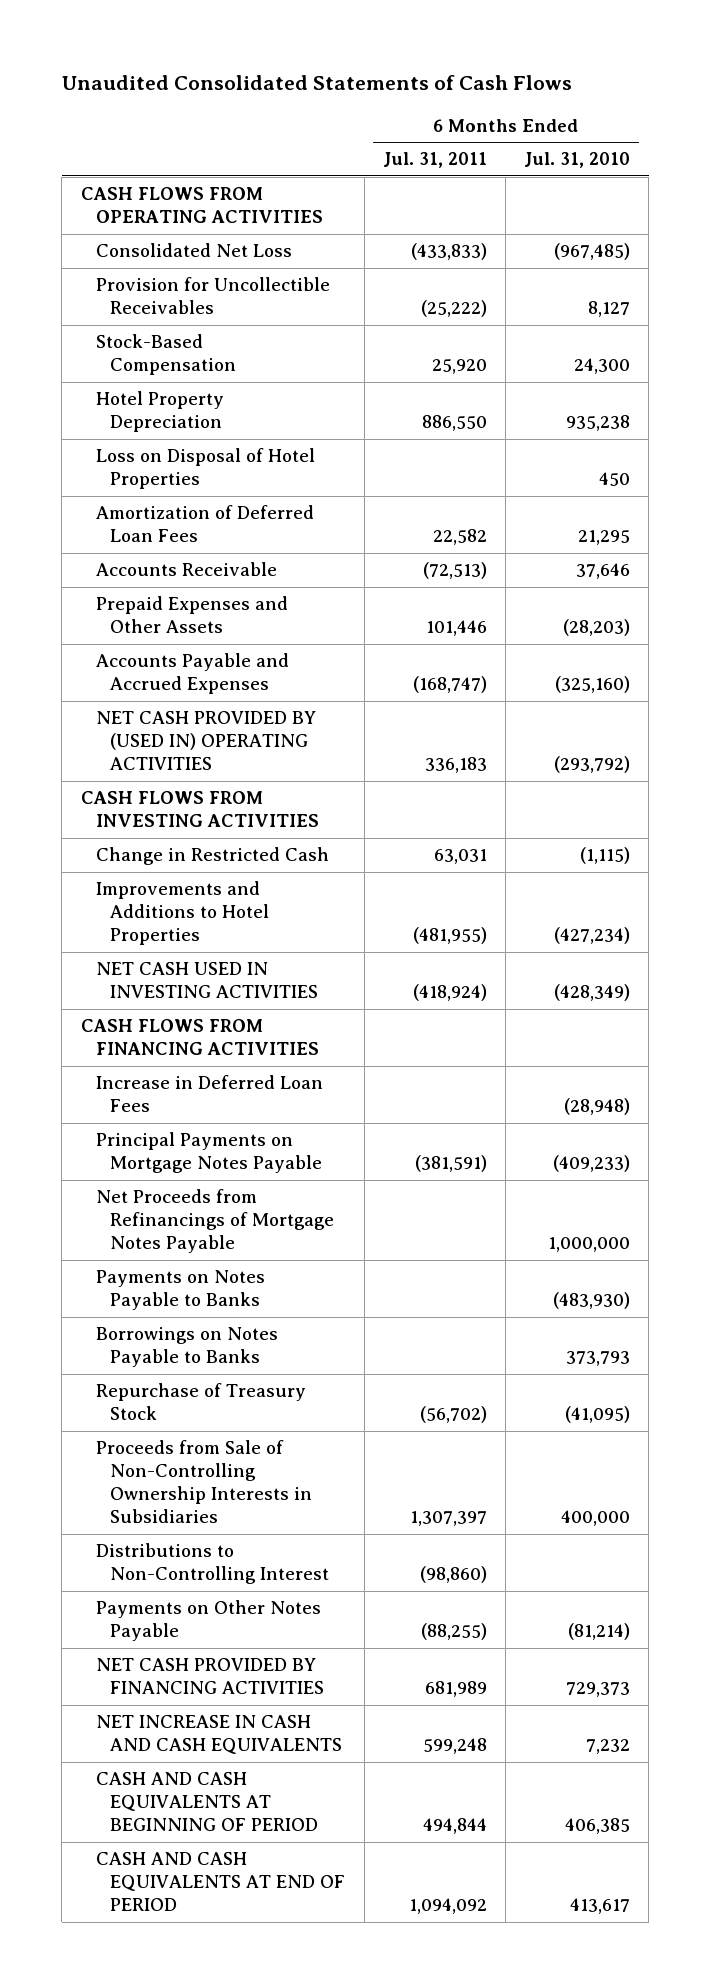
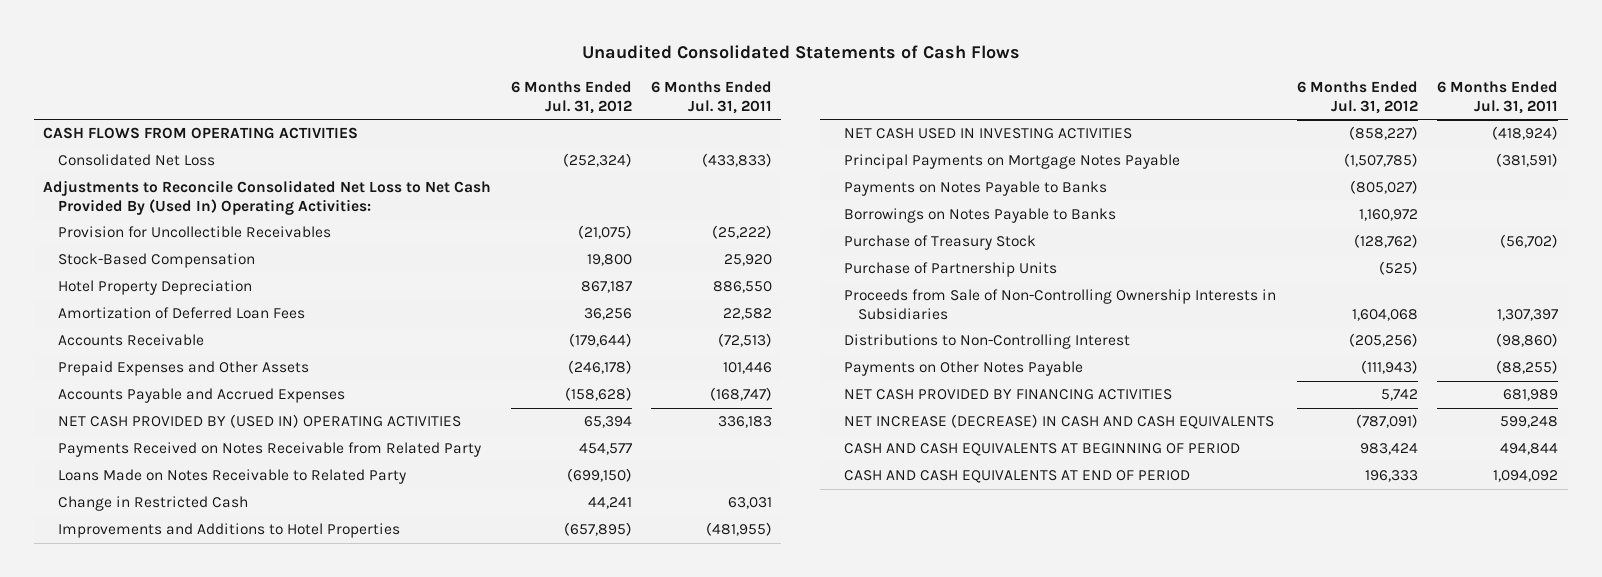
- | 6 Months Ended Jul. 31, 2011 | 6 Months Ended Jul. 31, 2010
+ | 6 Months Ended Jul. 31, 2012 | 6 Months Ended Jul. 31, 2011
+ Adjustments to Reconcile Consolidated Net Loss to Net Cash Provided By (Used In) Operating Activities:
- Loss on Disposal of Hotel Properties | | 450
- CASH FLOWS FROM INVESTING ACTIVITIES
+ Payments Received on Notes Receivable from Related Party | 454,577 |
+ Loans Made on Notes Receivable to Related Party | (699,150) |
- CASH FLOWS FROM FINANCING ACTIVITIES
- Increase in Deferred Loan Fees | | (28,948)
- Net Proceeds from Refinancings of Mortgage Notes Payable | | 1,000,000
- Repurchase of Treasury Stock | (56,702) | (41,095)
+ Purchase of Treasury Stock | (128,762) | (56,702)
+ Purchase of Partnership Units | (525) |
- NET INCREASE IN CASH AND CASH EQUIVALENTS | 599,248 | 7,232
+ NET INCREASE (DECREASE) IN CASH AND CASH EQUIVALENTS | (787,091) | 599,248

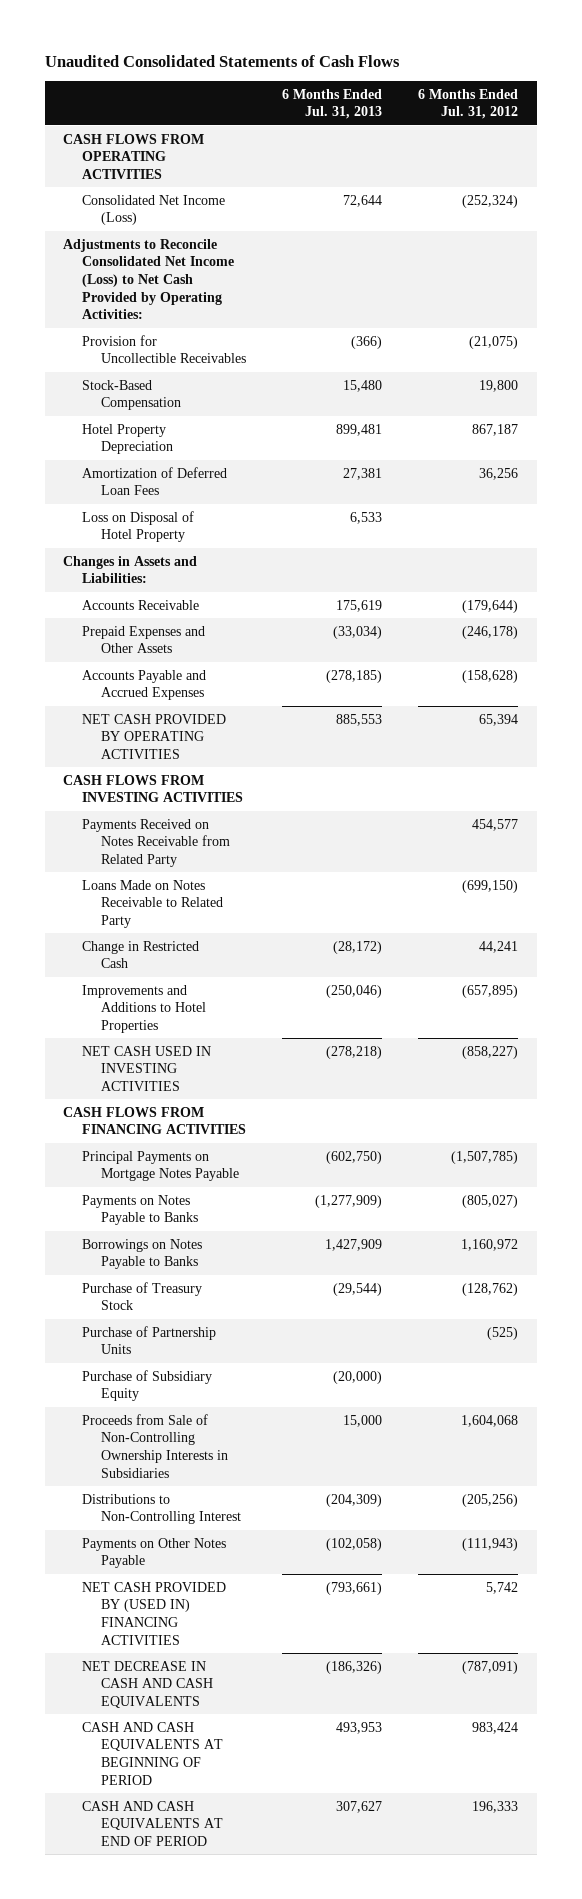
- | 6 Months Ended Jul. 31, 2012 | 6 Months Ended Jul. 31, 2011
+ | 6 Months Ended Jul. 31, 2013 | 6 Months Ended Jul. 31, 2012
- Consolidated Net Loss | (252,324) | (433,833)
- Adjustments to Reconcile Consolidated Net Loss to Net Cash Provided By (Used In) Operating Activities:
+ Consolidated Net Income (Loss) | 72,644 | (252,324)
+ Adjustments to Reconcile Consolidated Net Income (Loss) to Net Cash Provided by Operating Activities:
+ Loss on Disposal of Hotel Property | 6,533 |
+ Changes in Assets and Liabilities:
- NET CASH PROVIDED BY (USED IN) OPERATING ACTIVITIES | 65,394 | 336,183
+ NET CASH PROVIDED BY OPERATING ACTIVITIES | 885,553 | 65,394
+ CASH FLOWS FROM INVESTING ACTIVITIES
+ CASH FLOWS FROM FINANCING ACTIVITIES
+ Purchase of Subsidiary Equity | (20,000) |
- NET CASH PROVIDED BY FINANCING ACTIVITIES | 5,742 | 681,989
- NET INCREASE (DECREASE) IN CASH AND CASH EQUIVALENTS | (787,091) | 599,248
+ NET CASH PROVIDED BY (USED IN) FINANCING ACTIVITIES | (793,661) | 5,742
+ NET DECREASE IN CASH AND CASH EQUIVALENTS | (186,326) | (787,091)

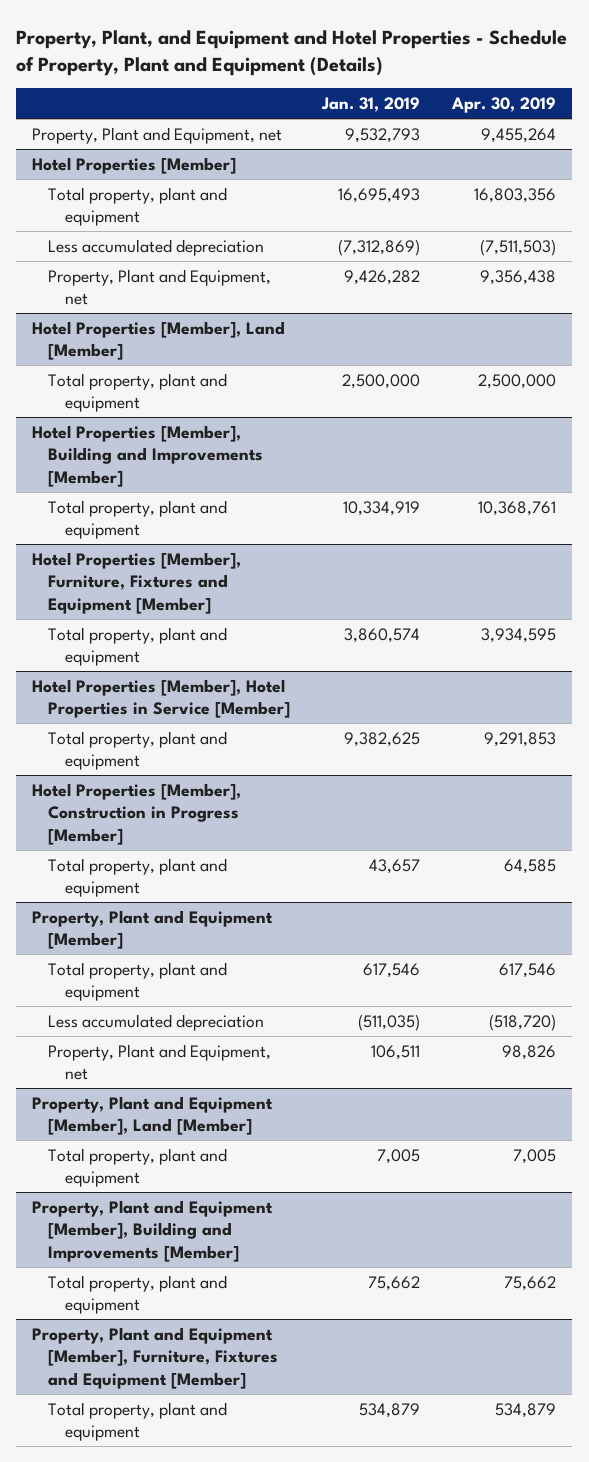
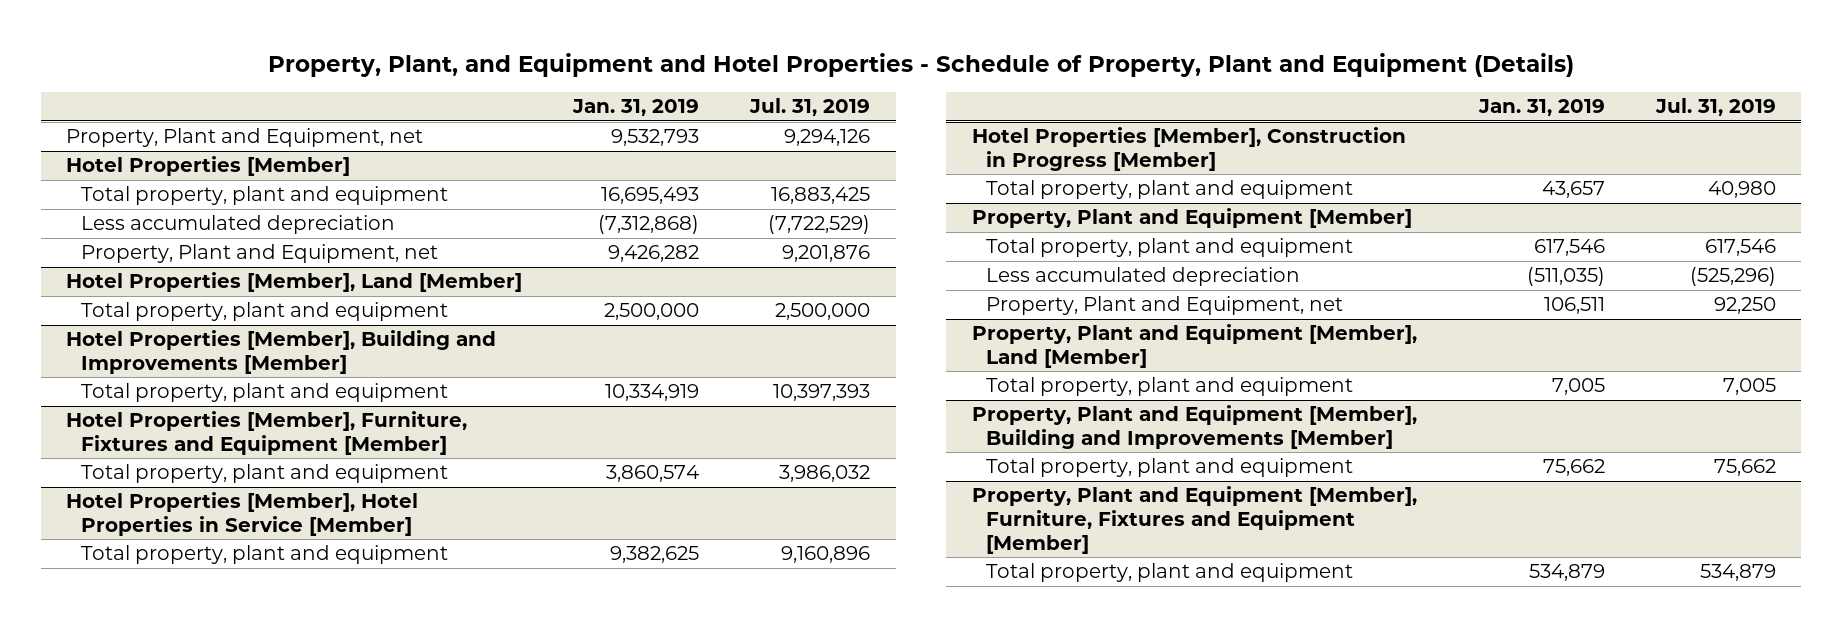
- | Jan. 31, 2019 | Apr. 30, 2019
+ | Jan. 31, 2019 | Jul. 31, 2019
@ Hotel Properties [Member]
- Less accumulated depreciation | (7,312,869) | (7,511,503)
+ Less accumulated depreciation | (7,312,868) | (7,722,529)

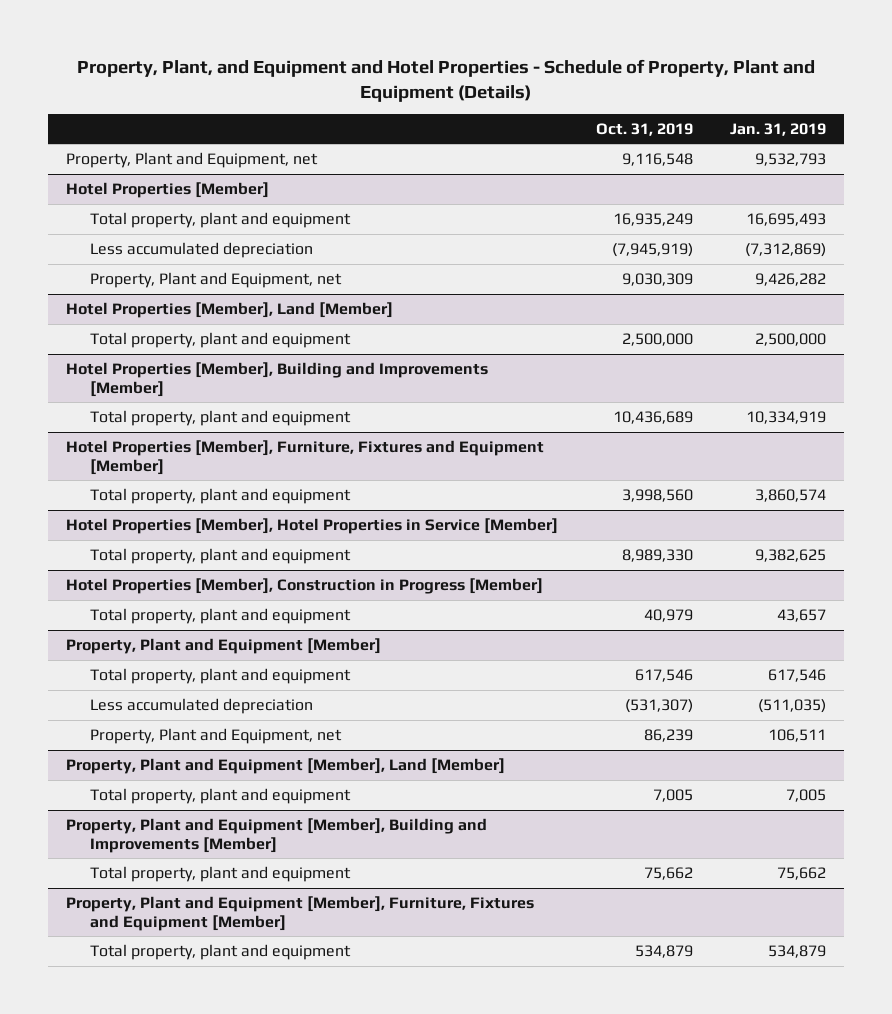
- | Jan. 31, 2019 | Jul. 31, 2019
+ | Oct. 31, 2019 | Jan. 31, 2019
@ Hotel Properties [Member]
- Less accumulated depreciation | (7,312,868) | (7,722,529)
+ Less accumulated depreciation | (7,945,919) | (7,312,869)

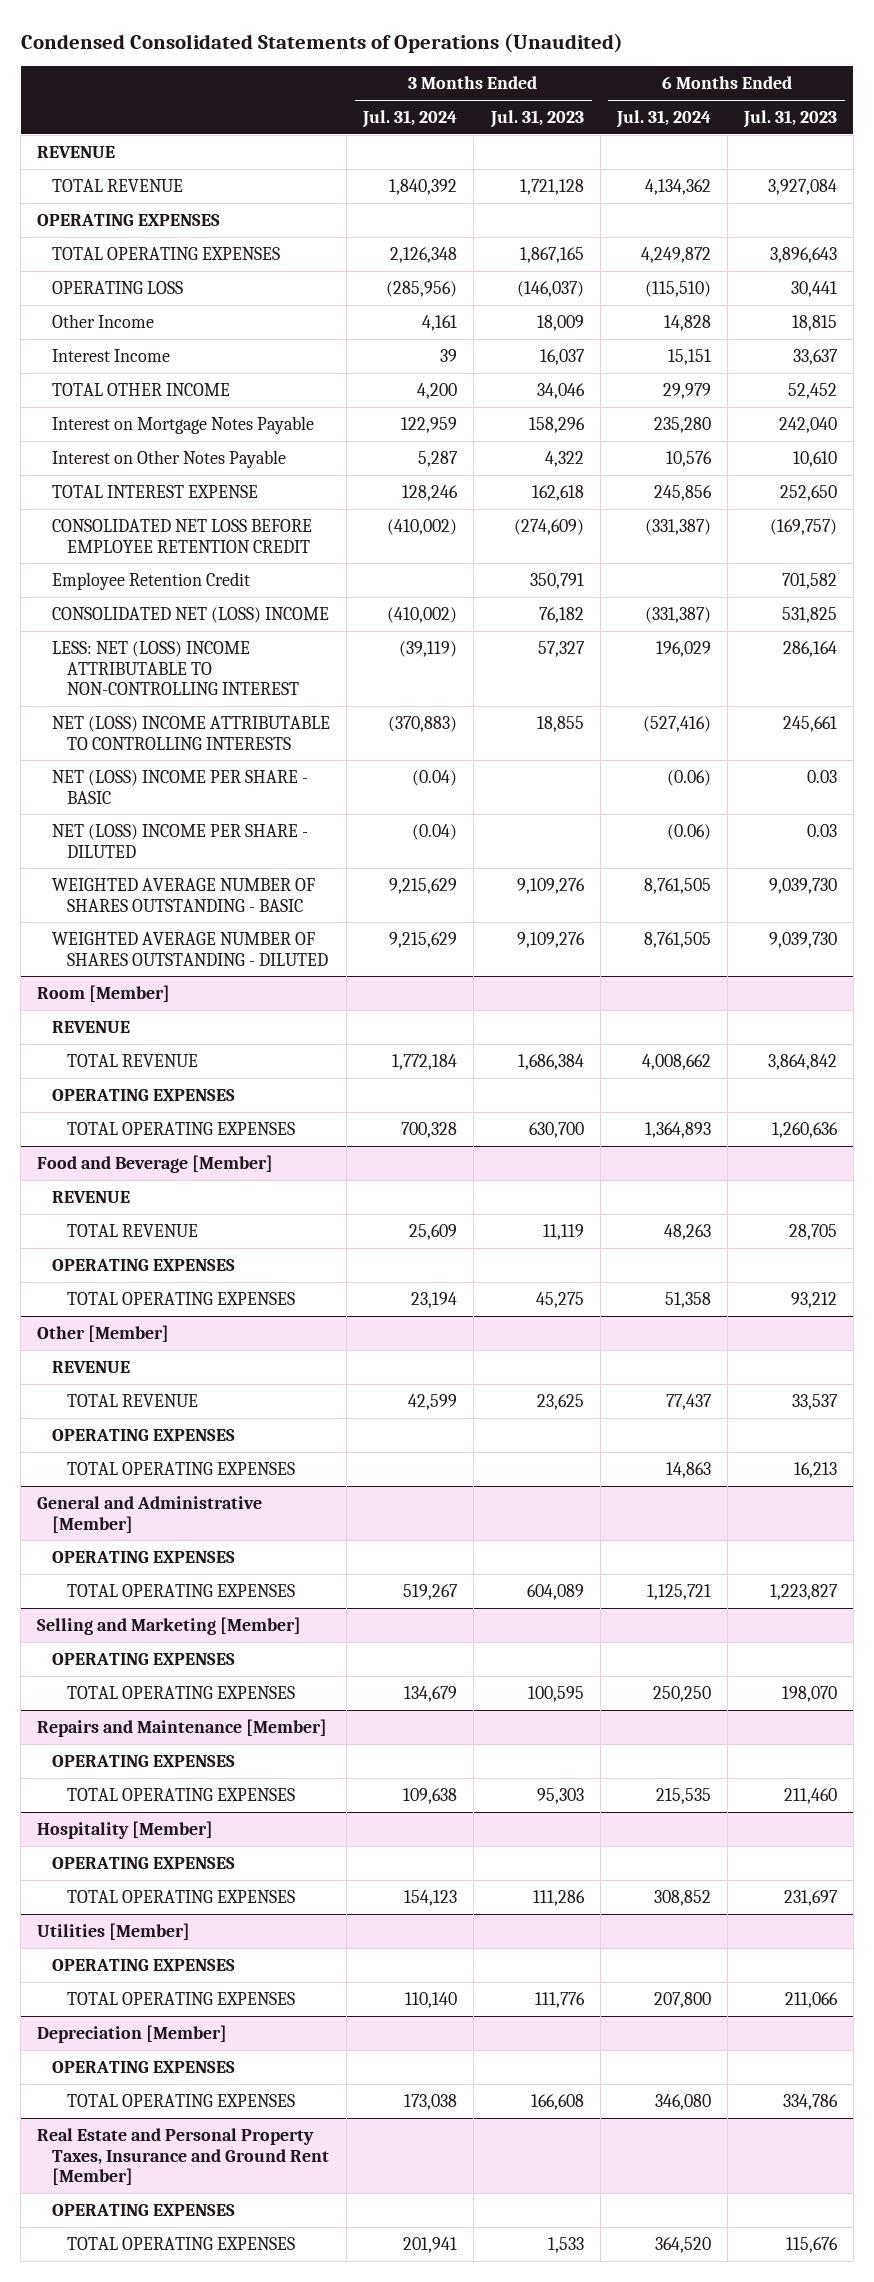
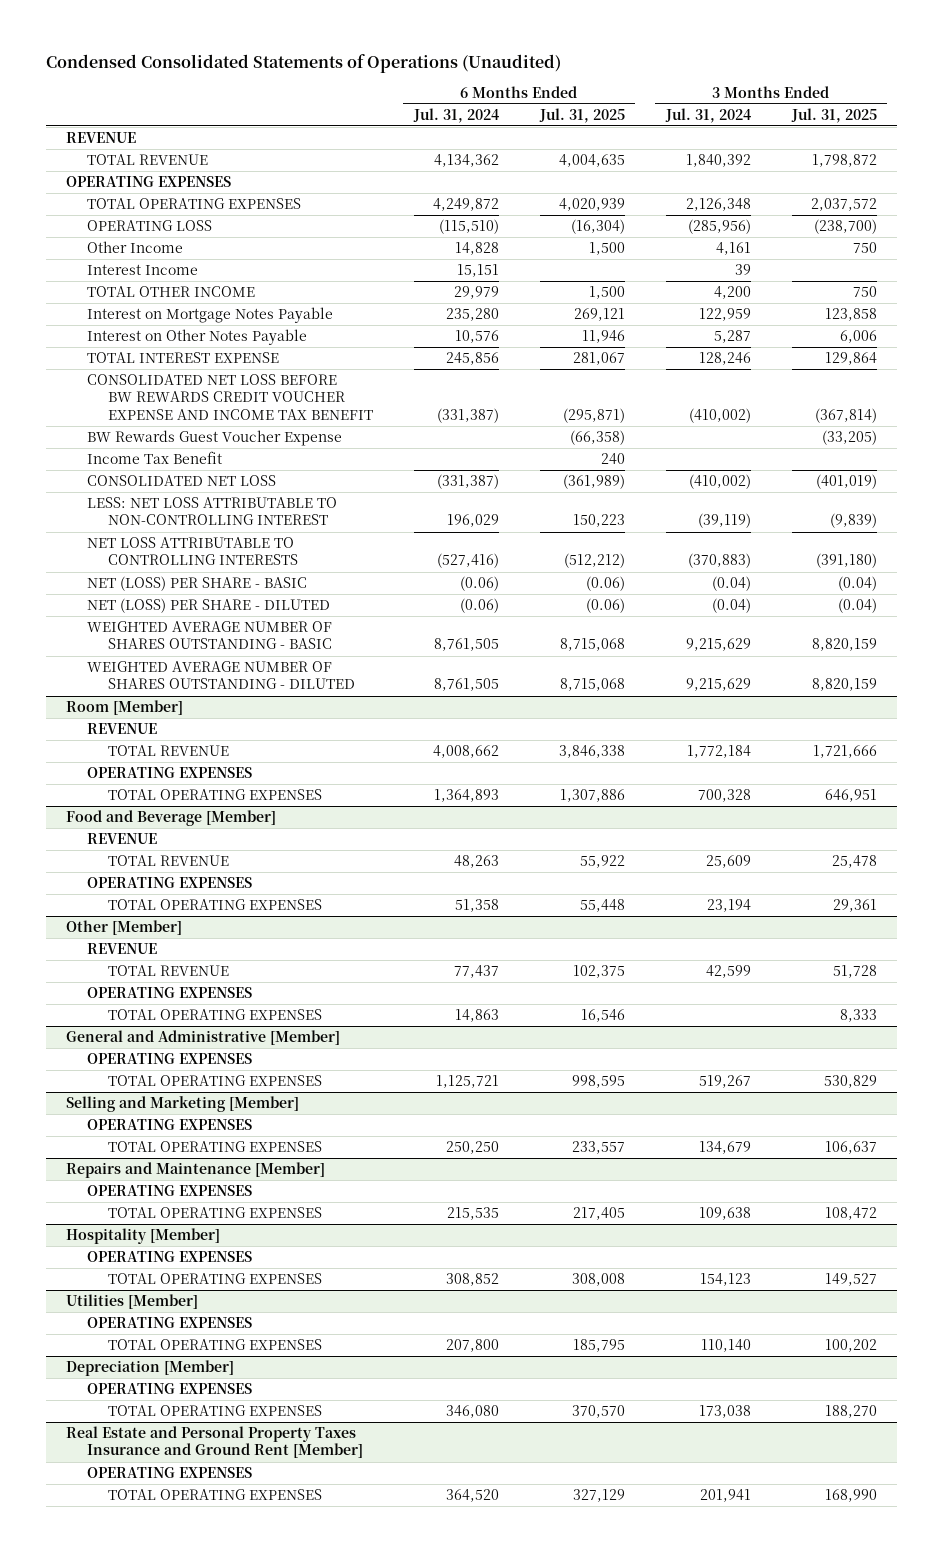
- | 3 Months Ended Jul. 31, 2024 | 3 Months Ended Jul. 31, 2023 | 6 Months Ended Jul. 31, 2024 | 6 Months Ended Jul. 31, 2023
+ | 6 Months Ended Jul. 31, 2024 | 6 Months Ended Jul. 31, 2025 | 3 Months Ended Jul. 31, 2024 | 3 Months Ended Jul. 31, 2025
- CONSOLIDATED NET LOSS BEFORE EMPLOYEE RETENTION CREDIT | (410,002) | (274,609) | (331,387) | (169,757)
- Employee Retention Credit | | 350,791 | | 701,582
- CONSOLIDATED NET (LOSS) INCOME | (410,002) | 76,182 | (331,387) | 531,825
- LESS: NET (LOSS) INCOME ATTRIBUTABLE TO NON-CONTROLLING INTEREST | (39,119) | 57,327 | 196,029 | 286,164
- NET (LOSS) INCOME ATTRIBUTABLE TO CONTROLLING INTERESTS | (370,883) | 18,855 | (527,416) | 245,661
- NET (LOSS) INCOME PER SHARE - BASIC | (0.04) | | (0.06) | 0.03
- NET (LOSS) INCOME PER SHARE - DILUTED | (0.04) | | (0.06) | 0.03
+ CONSOLIDATED NET LOSS BEFORE BW REWARDS CREDIT VOUCHER EXPENSE AND INCOME TAX BENEFIT | (331,387) | (295,871) | (410,002) | (367,814)
+ BW Rewards Guest Voucher Expense | | (66,358) | | (33,205)
+ Income Tax Benefit | | 240 | |
+ CONSOLIDATED NET LOSS | (331,387) | (361,989) | (410,002) | (401,019)
+ LESS: NET LOSS ATTRIBUTABLE TO NON-CONTROLLING INTEREST | 196,029 | 150,223 | (39,119) | (9,839)
+ NET LOSS ATTRIBUTABLE TO CONTROLLING INTERESTS | (527,416) | (512,212) | (370,883) | (391,180)
+ NET (LOSS) PER SHARE - BASIC | (0.06) | (0.06) | (0.04) | (0.04)
+ NET (LOSS) PER SHARE - DILUTED | (0.06) | (0.06) | (0.04) | (0.04)
- Real Estate and Personal Property Taxes, Insurance and Ground Rent [Member]
+ Real Estate and Personal Property Taxes Insurance and Ground Rent [Member]

